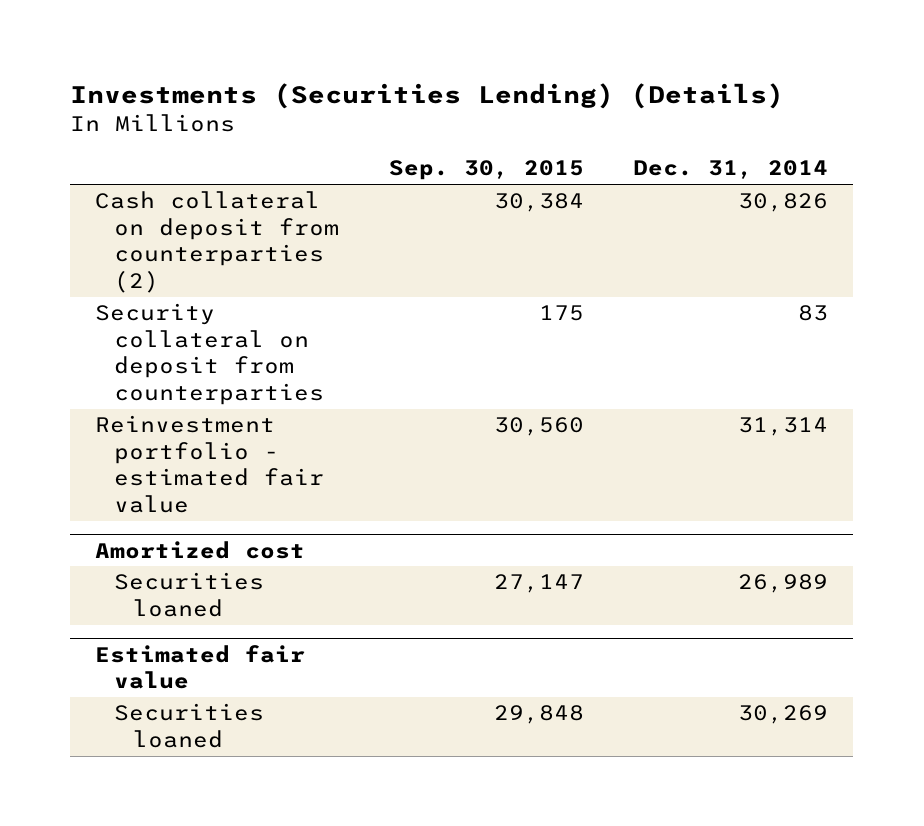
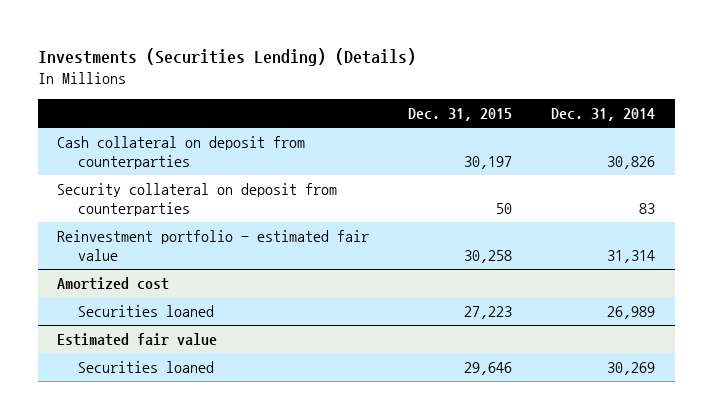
- | Sep. 30, 2015 | Dec. 31, 2014
+ | Dec. 31, 2015 | Dec. 31, 2014
- Cash collateral on deposit from counterparties (2) | 30,384 | 30,826
+ Cash collateral on deposit from counterparties | 30,197 | 30,826

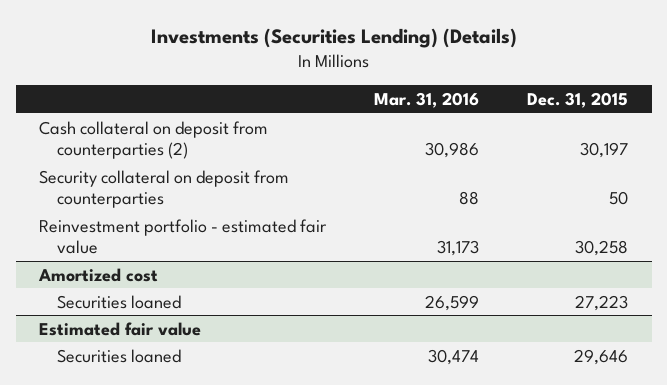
- | Dec. 31, 2015 | Dec. 31, 2014
+ | Mar. 31, 2016 | Dec. 31, 2015
- Cash collateral on deposit from counterparties | 30,197 | 30,826
+ Cash collateral on deposit from counterparties (2) | 30,986 | 30,197

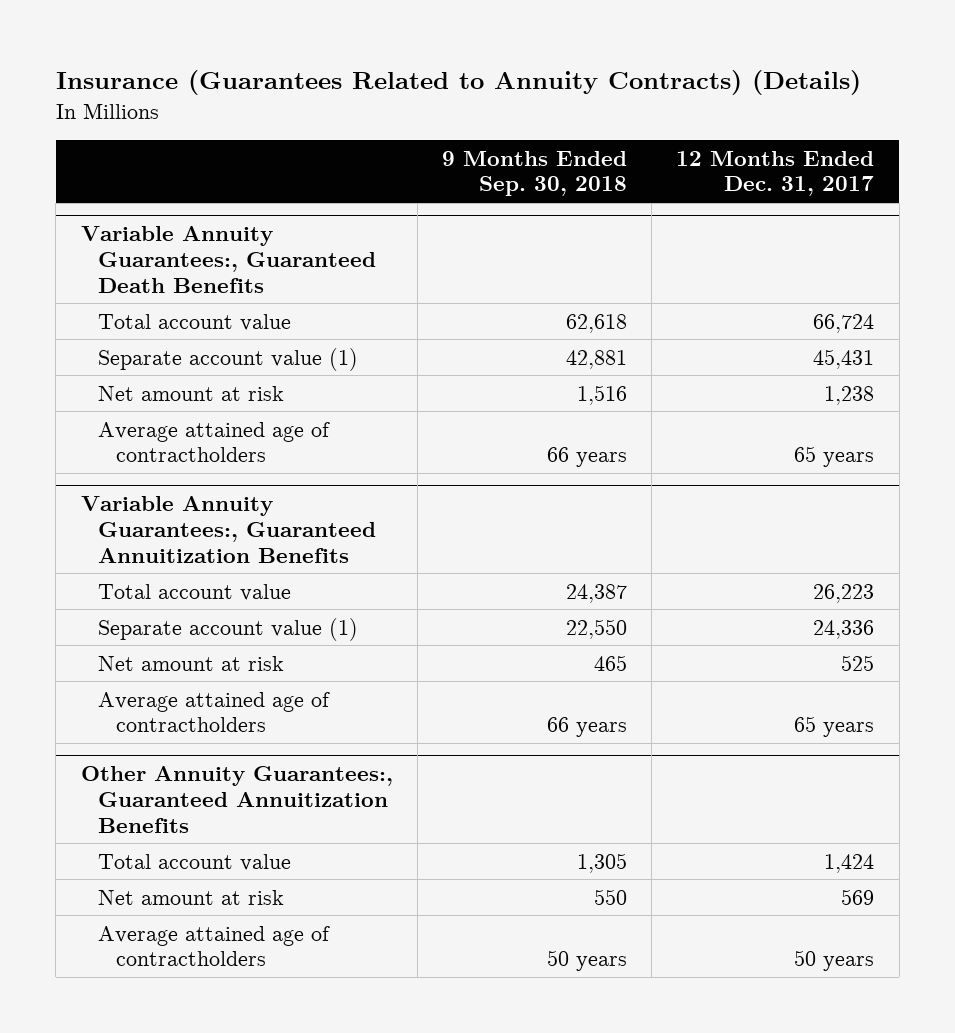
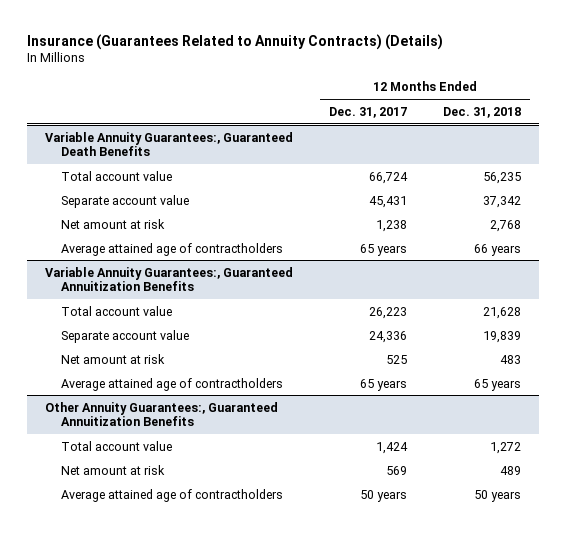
- | 9 Months Ended Sep. 30, 2018 | 12 Months Ended Dec. 31, 2017
+ | 12 Months Ended Dec. 31, 2017 | 12 Months Ended Dec. 31, 2018
@ Variable Annuity Guarantees:, Guaranteed Death Benefits
- Separate account value (1) | 42,881 | 45,431
+ Separate account value | 45,431 | 37,342
@ Variable Annuity Guarantees:, Guaranteed Annuitization Benefits
- Separate account value (1) | 22,550 | 24,336
+ Separate account value | 24,336 | 19,839

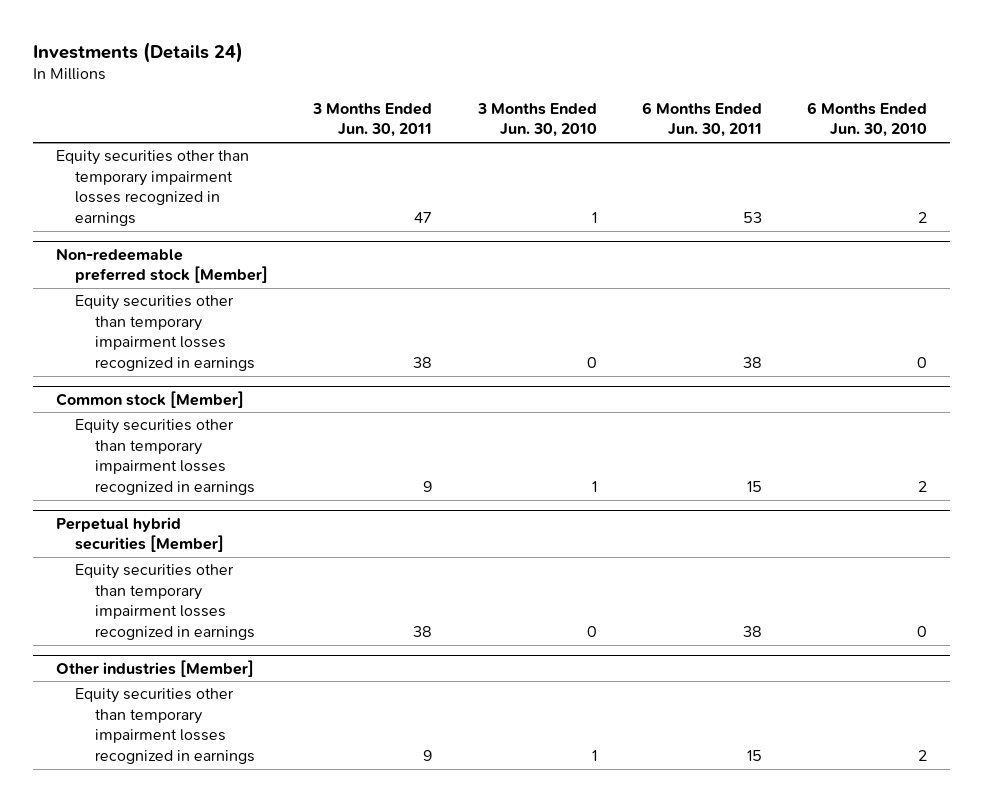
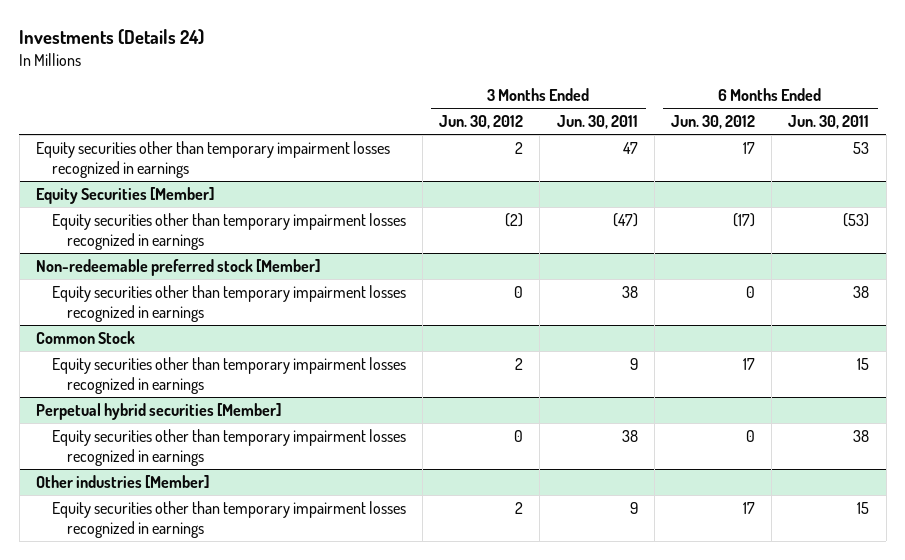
- | 3 Months Ended Jun. 30, 2011 | 3 Months Ended Jun. 30, 2010 | 6 Months Ended Jun. 30, 2011 | 6 Months Ended Jun. 30, 2010
+ | 3 Months Ended Jun. 30, 2012 | 3 Months Ended Jun. 30, 2011 | 6 Months Ended Jun. 30, 2012 | 6 Months Ended Jun. 30, 2011
+ Equity Securities [Member]
+ Equity securities other than temporary impairment losses recognized in earnings | (2) | (47) | (17) | (53)
- Common stock [Member]
+ Common Stock

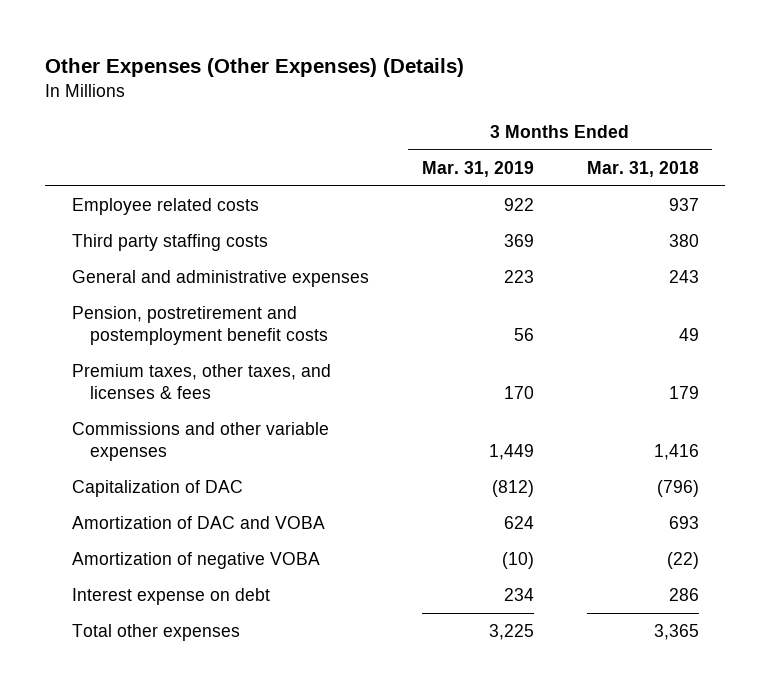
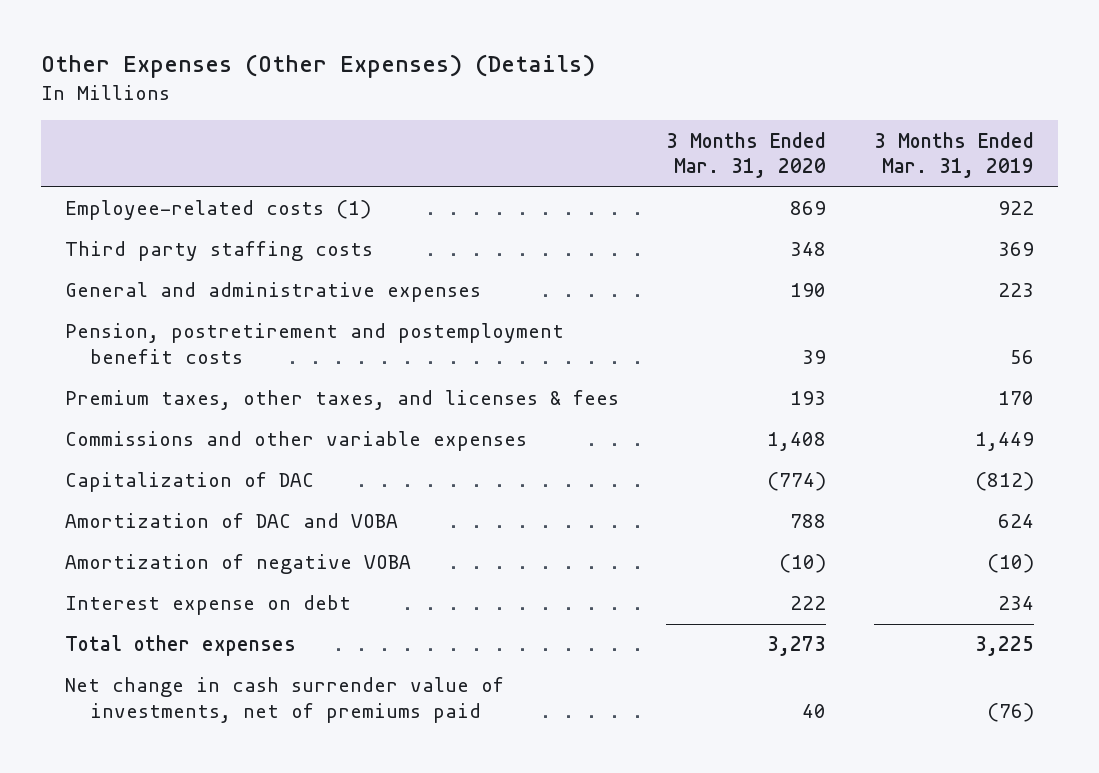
- | 3 Months Ended Mar. 31, 2019 | 3 Months Ended Mar. 31, 2018
+ | 3 Months Ended Mar. 31, 2020 | 3 Months Ended Mar. 31, 2019
- Employee related costs | 922 | 937
+ Employee-related costs (1) | 869 | 922
+ Net change in cash surrender value of investments, net of premiums paid | 40 | (76)

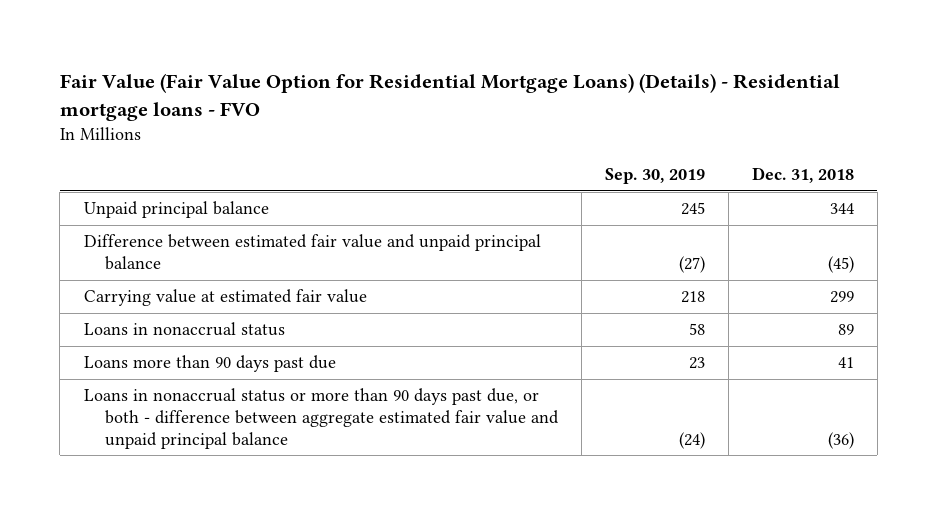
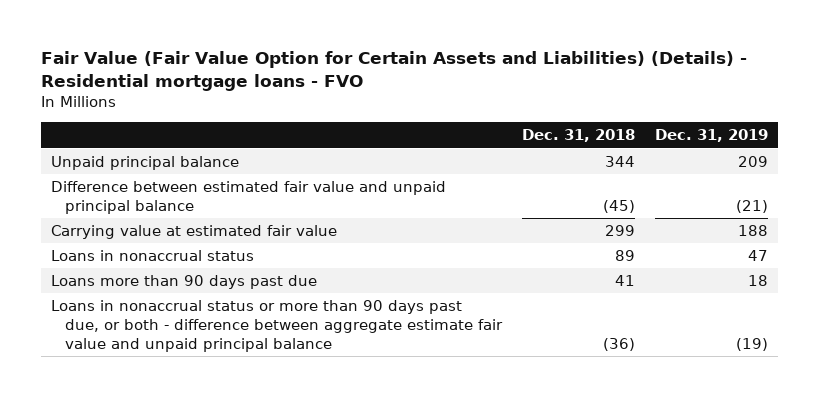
- Fair Value (Fair Value Option for Residential Mortgage Loans) (Details) - Residential mortgage loans - FVO
+ Fair Value (Fair Value Option for Certain Assets and Liabilities) (Details) - Residential mortgage loans - FVO
- | Sep. 30, 2019 | Dec. 31, 2018
+ | Dec. 31, 2018 | Dec. 31, 2019
- Loans in nonaccrual status or more than 90 days past due, or both - difference between aggregate estimated fair value and unpaid principal balance | (24) | (36)
+ Loans in nonaccrual status or more than 90 days past due, or both - difference between aggregate estimate fair value and unpaid principal balance | (36) | (19)

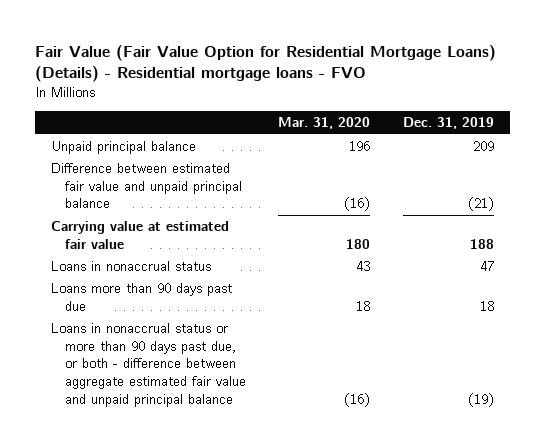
- Fair Value (Fair Value Option for Certain Assets and Liabilities) (Details) - Residential mortgage loans - FVO
+ Fair Value (Fair Value Option for Residential Mortgage Loans) (Details) - Residential mortgage loans - FVO
- | Dec. 31, 2018 | Dec. 31, 2019
+ | Mar. 31, 2020 | Dec. 31, 2019
- Loans in nonaccrual status or more than 90 days past due, or both - difference between aggregate estimate fair value and unpaid principal balance | (36) | (19)
+ Loans in nonaccrual status or more than 90 days past due, or both - difference between aggregate estimated fair value and unpaid principal balance | (16) | (19)

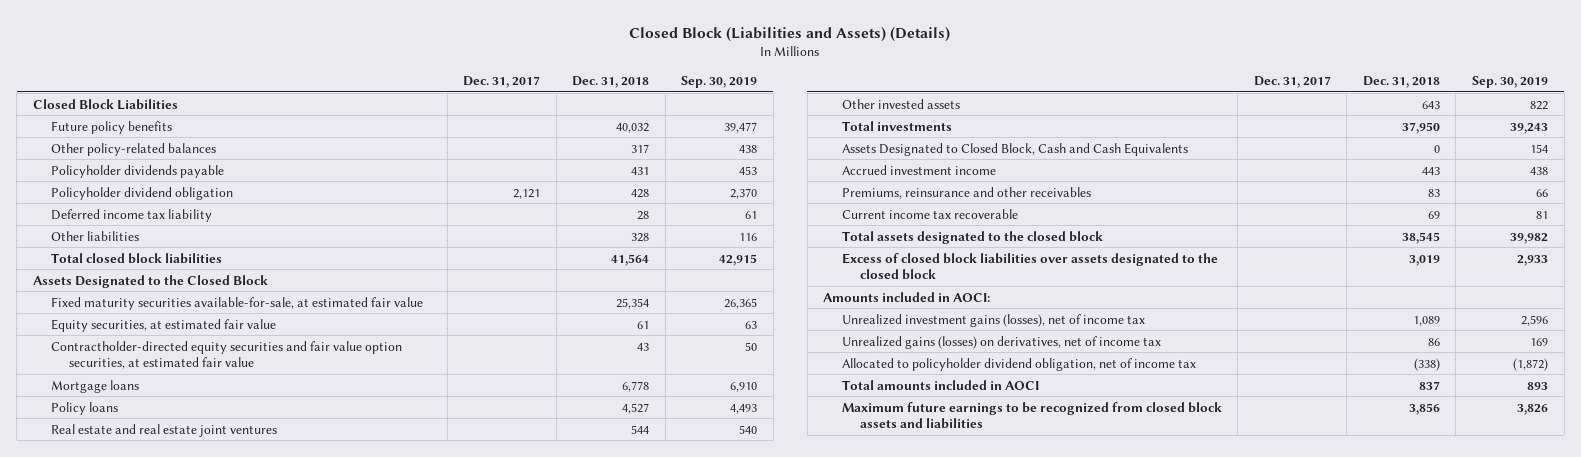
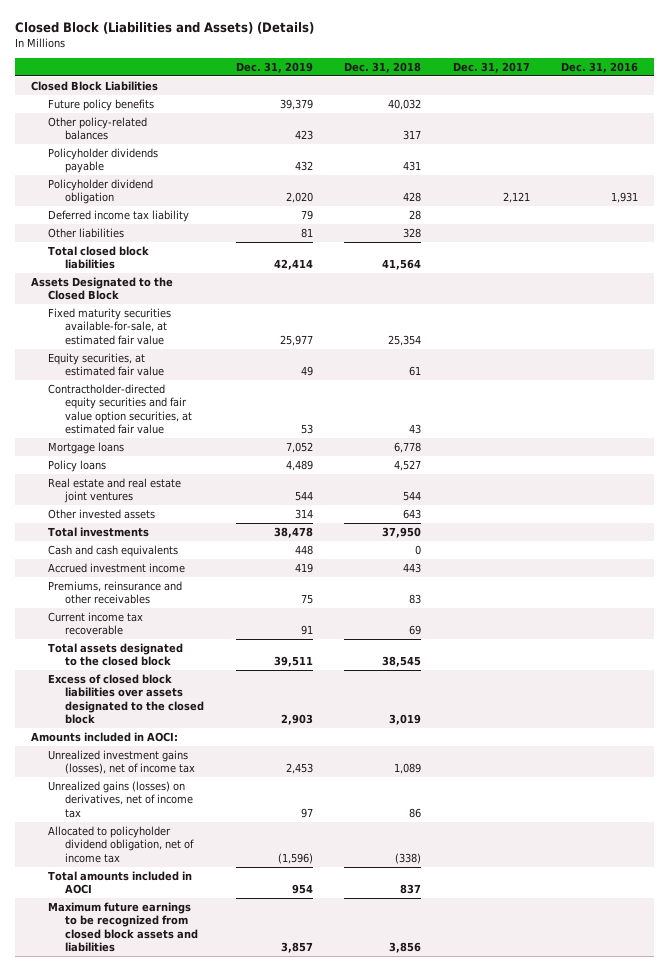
- | Dec. 31, 2017 | Dec. 31, 2018 | Sep. 30, 2019
+ | Dec. 31, 2019 | Dec. 31, 2018 | Dec. 31, 2017 | Dec. 31, 2016
- Assets Designated to Closed Block, Cash and Cash Equivalents | | 0 | 154
+ Cash and cash equivalents | 448 | 0 | |

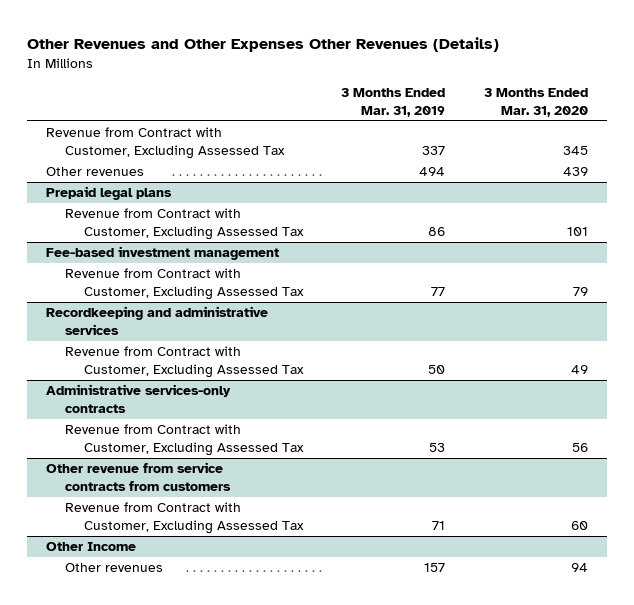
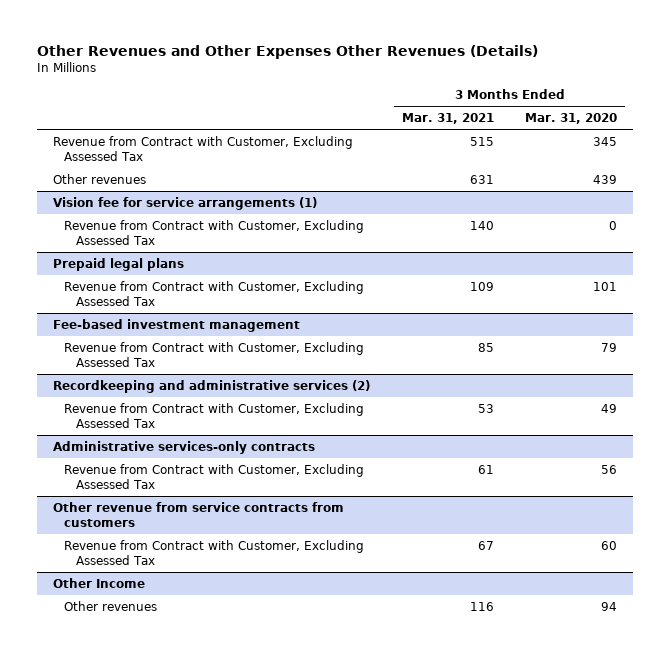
- | 3 Months Ended Mar. 31, 2019 | 3 Months Ended Mar. 31, 2020
+ | 3 Months Ended Mar. 31, 2021 | 3 Months Ended Mar. 31, 2020
+ Vision fee for service arrangements (1)
+ Revenue from Contract with Customer, Excluding Assessed Tax | 140 | 0
- Recordkeeping and administrative services
+ Recordkeeping and administrative services (2)

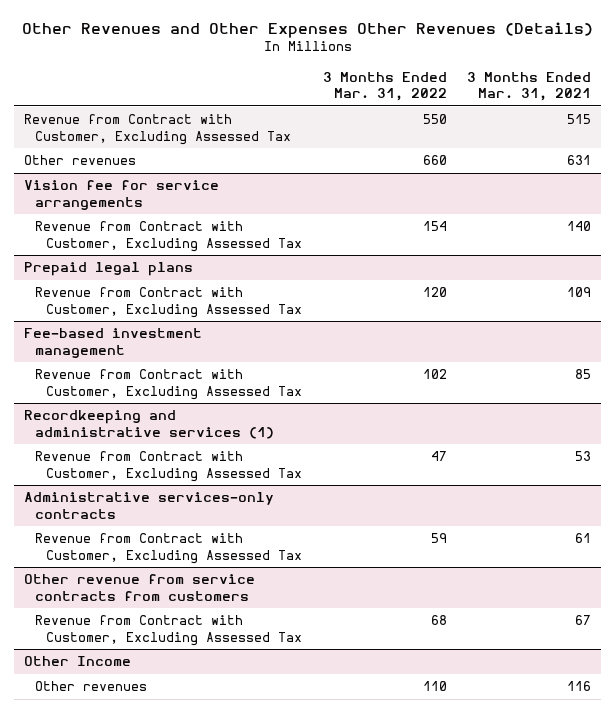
- | 3 Months Ended Mar. 31, 2021 | 3 Months Ended Mar. 31, 2020
+ | 3 Months Ended Mar. 31, 2022 | 3 Months Ended Mar. 31, 2021
- Vision fee for service arrangements (1)
+ Vision fee for service arrangements
- Recordkeeping and administrative services (2)
+ Recordkeeping and administrative services (1)

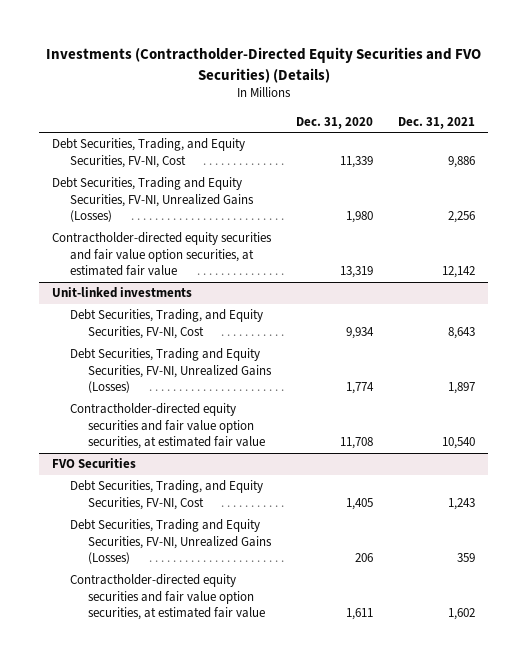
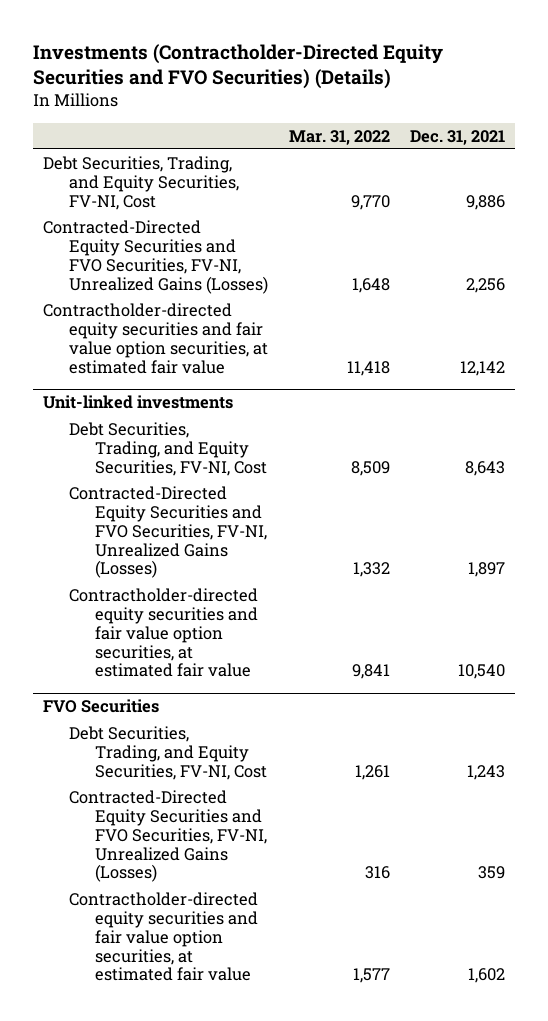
- | Dec. 31, 2020 | Dec. 31, 2021
+ | Mar. 31, 2022 | Dec. 31, 2021
- Debt Securities, Trading and Equity Securities, FV-NI, Unrealized Gains (Losses) | 1,980 | 2,256
+ Contracted-Directed Equity Securities and FVO Securities, FV-NI, Unrealized Gains (Losses) | 1,648 | 2,256
@ Unit-linked investments
- Debt Securities, Trading and Equity Securities, FV-NI, Unrealized Gains (Losses) | 1,774 | 1,897
+ Contracted-Directed Equity Securities and FVO Securities, FV-NI, Unrealized Gains (Losses) | 1,332 | 1,897
@ FVO Securities
- Debt Securities, Trading and Equity Securities, FV-NI, Unrealized Gains (Losses) | 206 | 359
+ Contracted-Directed Equity Securities and FVO Securities, FV-NI, Unrealized Gains (Losses) | 316 | 359

